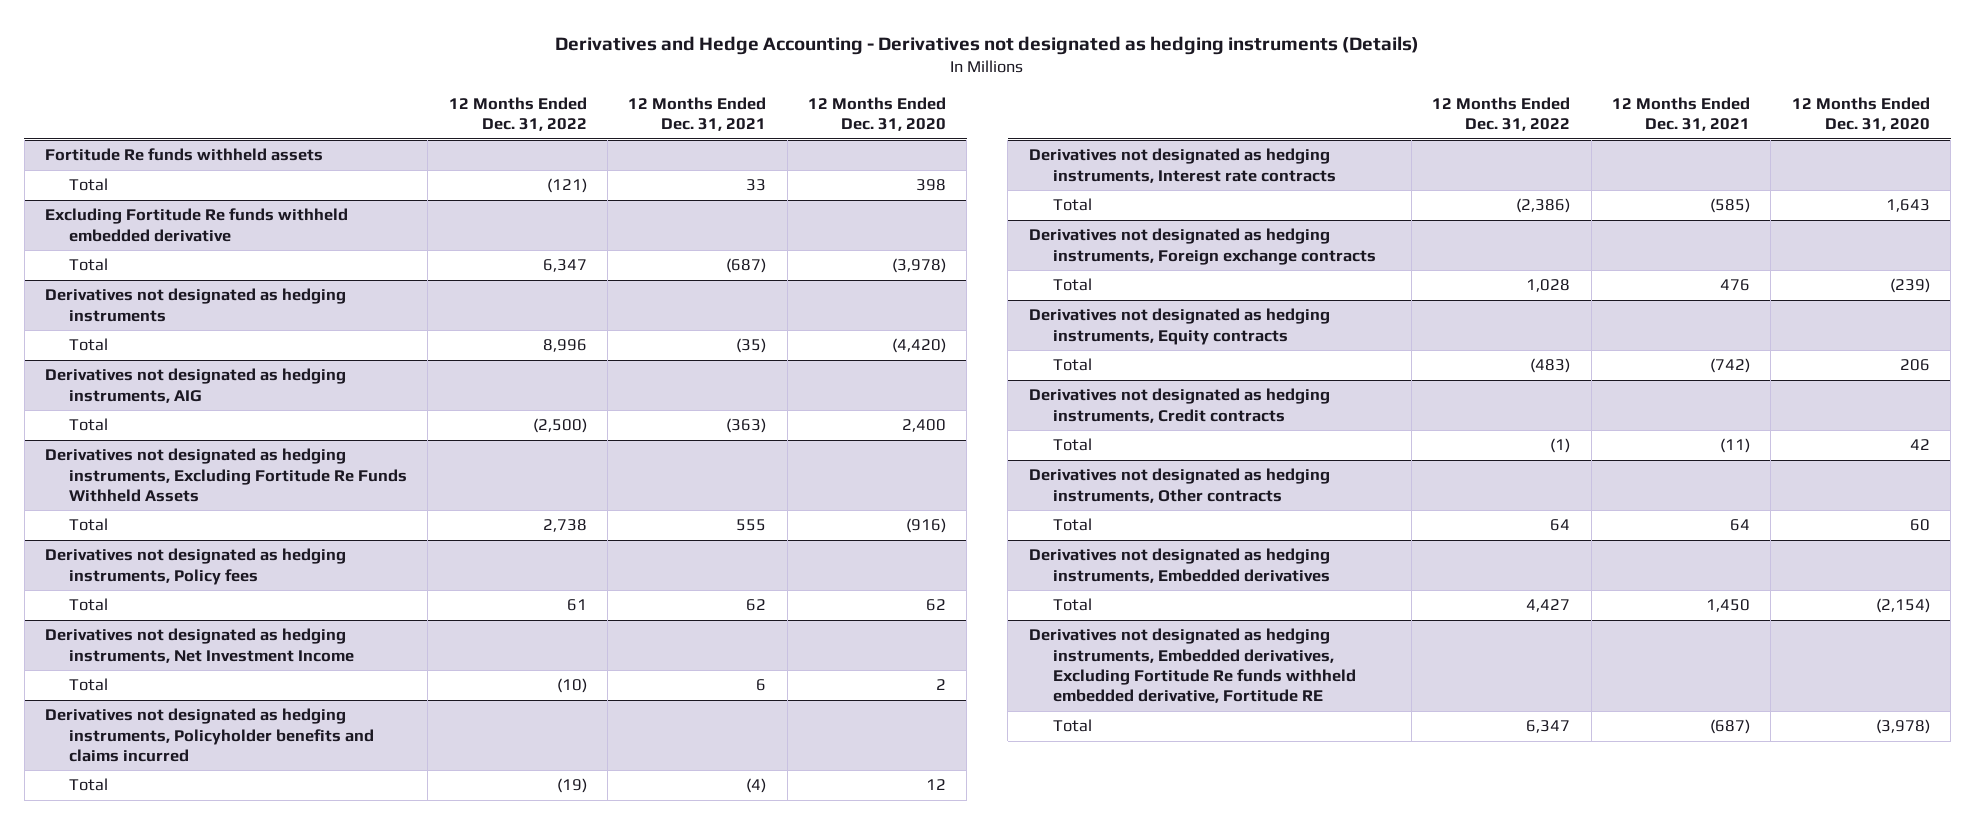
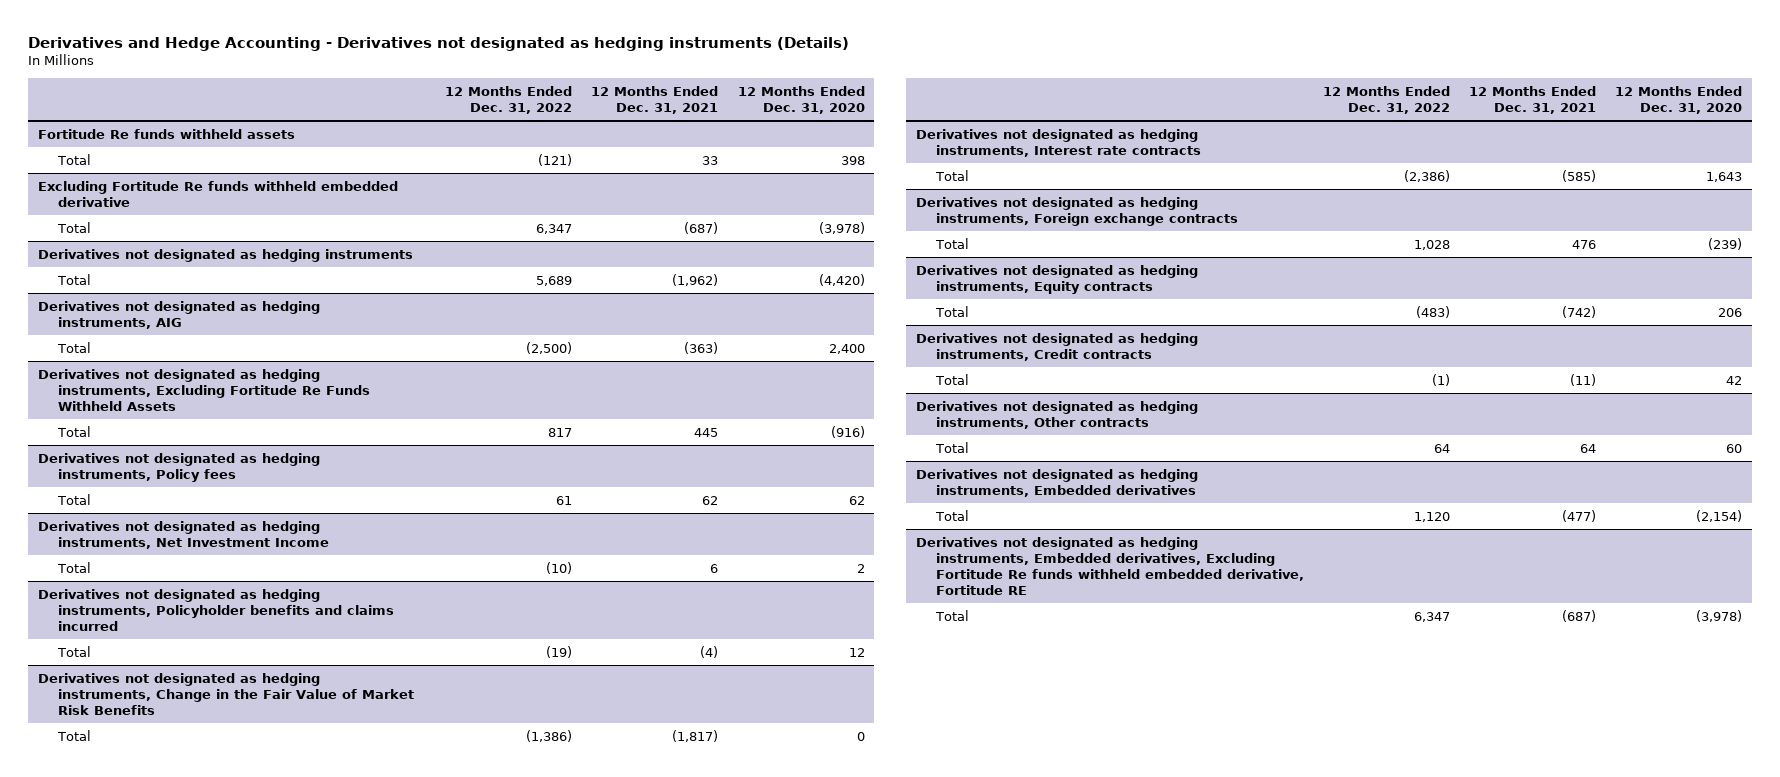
@ Derivatives not designated as hedging instruments
- Total | 8,996 | (35) | (4,420)
+ Total | 5,689 | (1,962) | (4,420)
@ Derivatives not designated as hedging instruments, Excluding Fortitude Re Funds Withheld Assets
- Total | 2,738 | 555 | (916)
+ Total | 817 | 445 | (916)
+ Derivatives not designated as hedging instruments, Change in the Fair Value of Market Risk Benefits
+ Total | (1,386) | (1,817) | 0
@ Derivatives not designated as hedging instruments, Embedded derivatives
- Total | 4,427 | 1,450 | (2,154)
+ Total | 1,120 | (477) | (2,154)

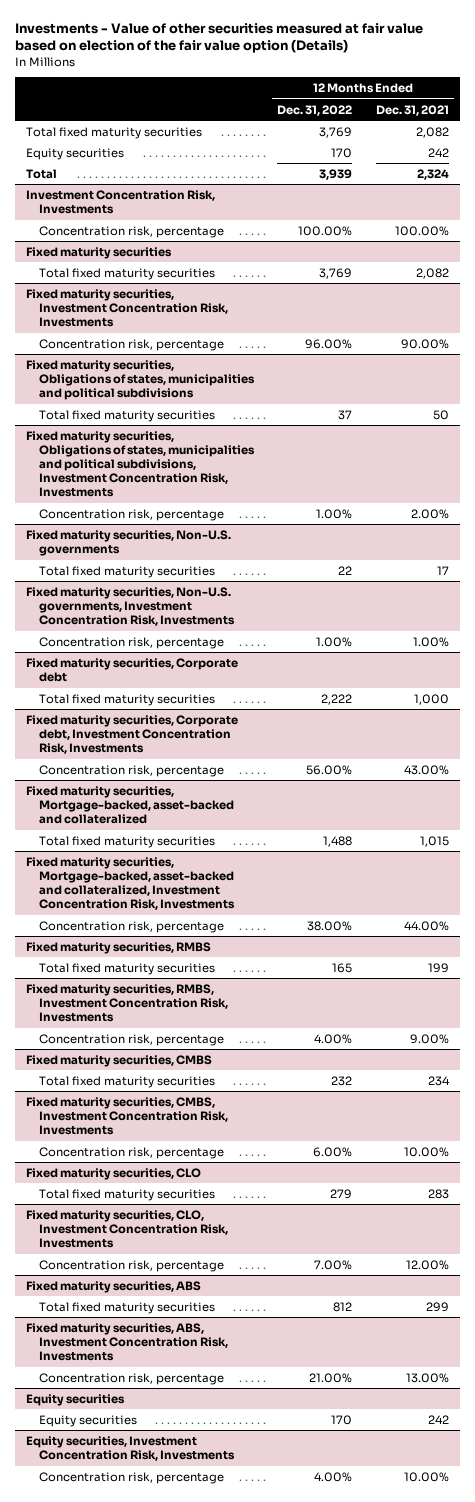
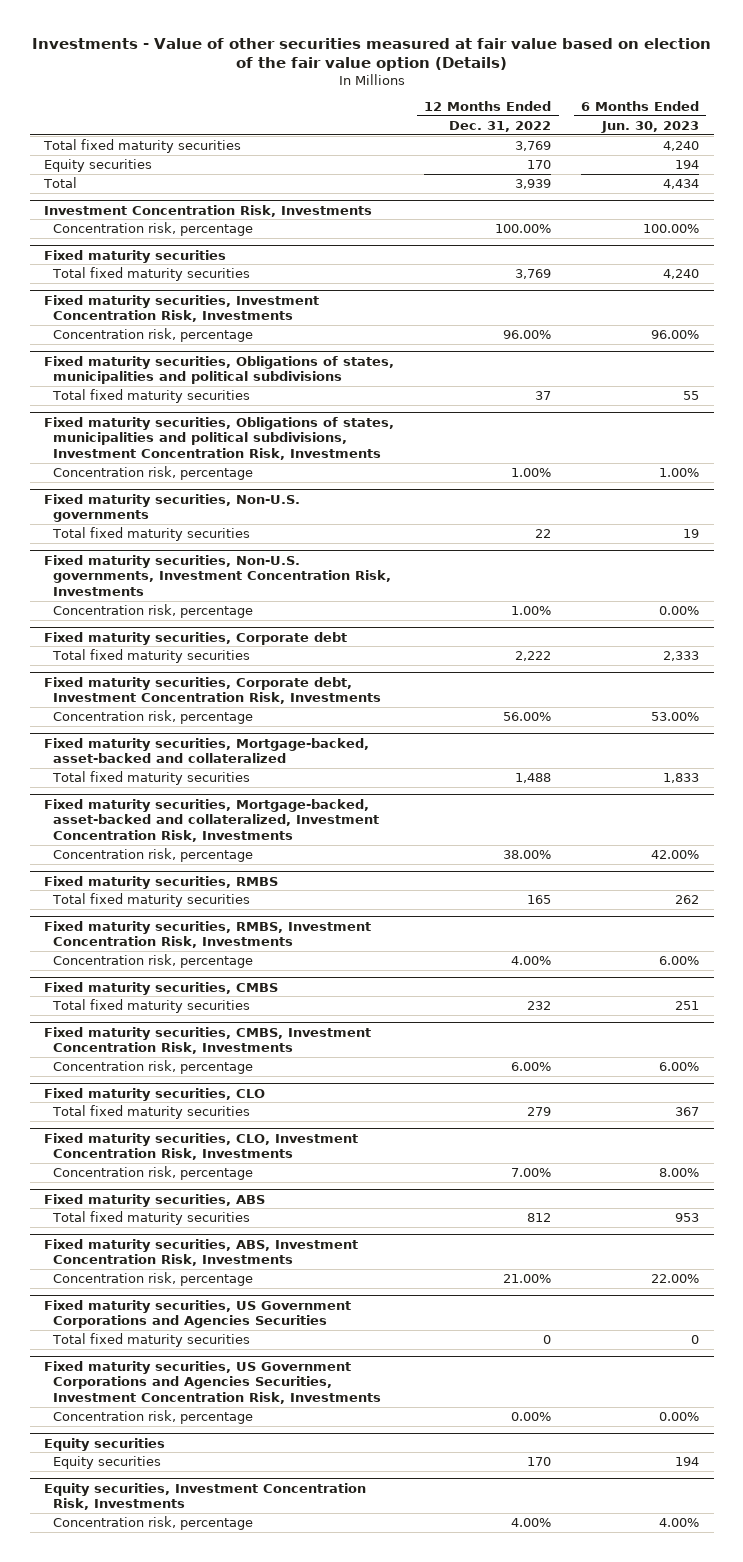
- | 12 Months Ended Dec. 31, 2022 | 12 Months Ended Dec. 31, 2021
+ | 12 Months Ended Dec. 31, 2022 | 6 Months Ended Jun. 30, 2023
+ Fixed maturity securities, US Government Corporations and Agencies Securities
+ Total fixed maturity securities | 0 | 0
+ Fixed maturity securities, US Government Corporations and Agencies Securities, Investment Concentration Risk, Investments
+ Concentration risk, percentage | 0.00% | 0.00%

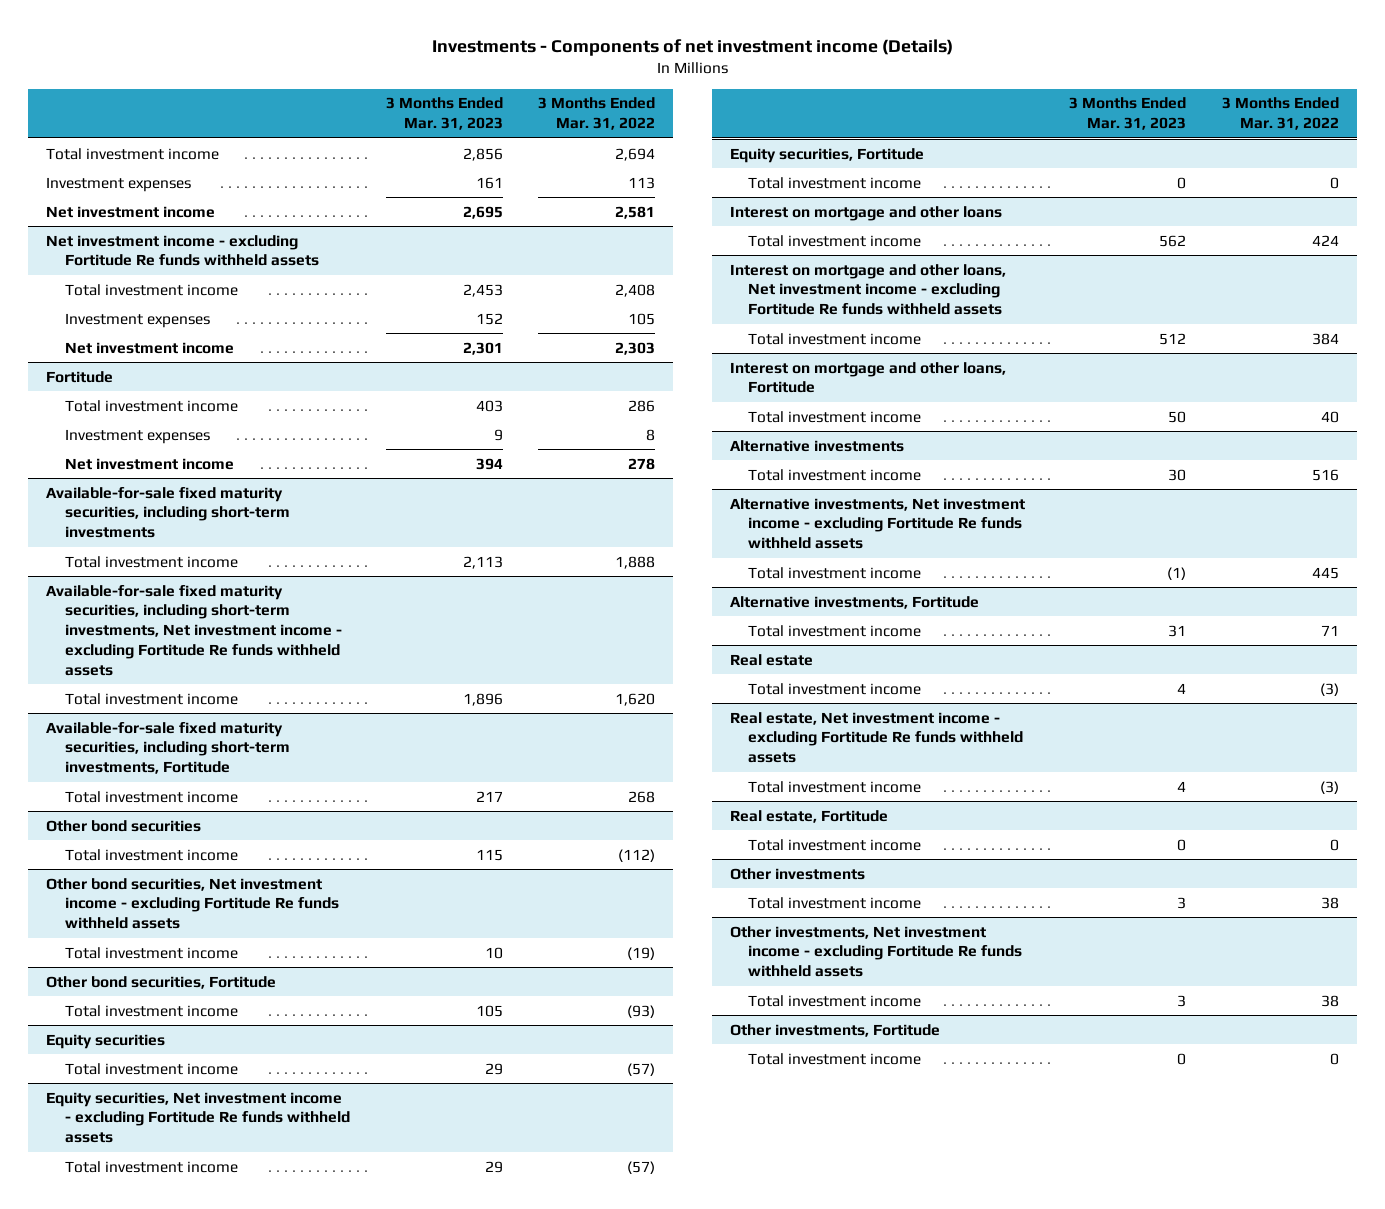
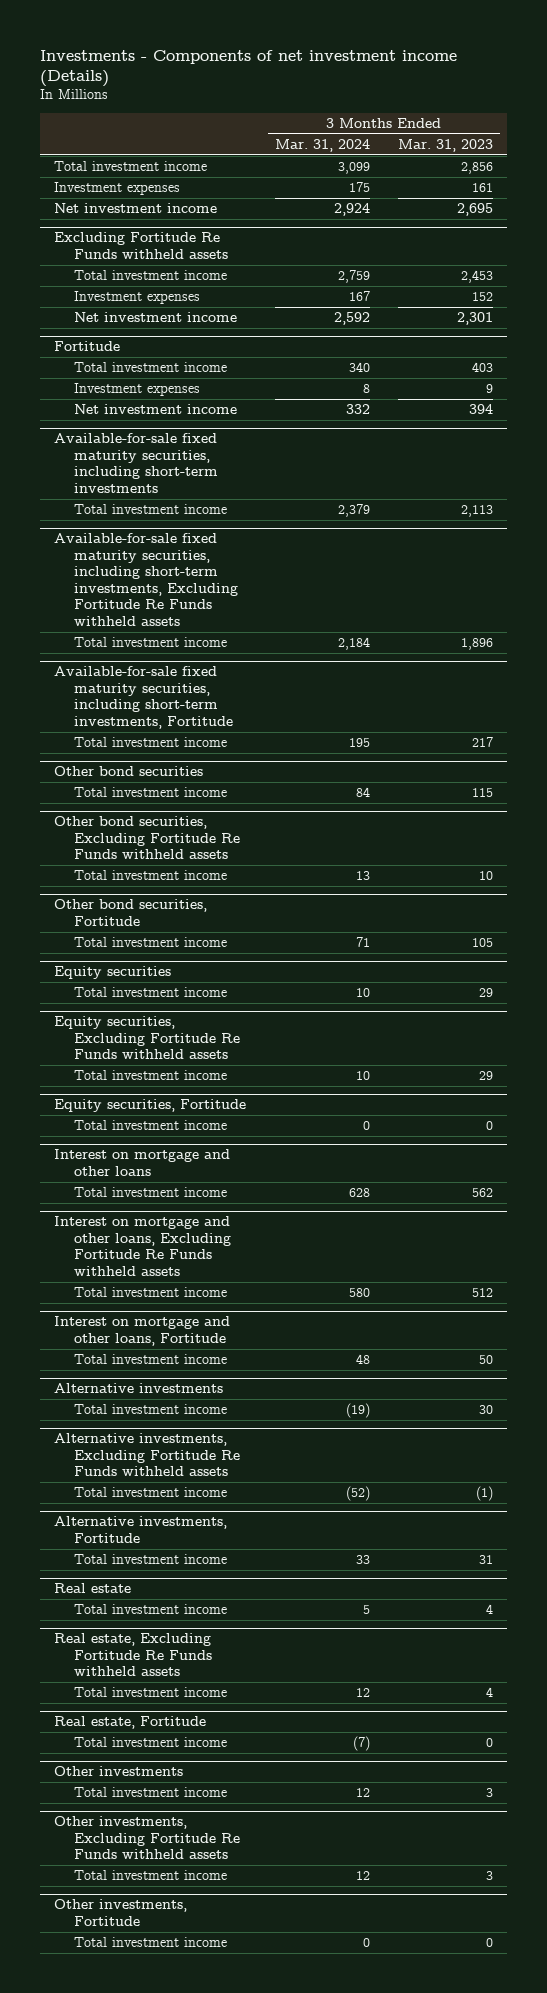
- | 3 Months Ended Mar. 31, 2023 | 3 Months Ended Mar. 31, 2022
+ | 3 Months Ended Mar. 31, 2024 | 3 Months Ended Mar. 31, 2023
- Net investment income - excluding Fortitude Re funds withheld assets
+ Excluding Fortitude Re Funds withheld assets
- Available-for-sale fixed maturity securities, including short-term investments, Net investment income - excluding Fortitude Re funds withheld assets
+ Available-for-sale fixed maturity securities, including short-term investments, Excluding Fortitude Re Funds withheld assets
- Other bond securities, Net investment income - excluding Fortitude Re funds withheld assets
+ Other bond securities, Excluding Fortitude Re Funds withheld assets
- Equity securities, Net investment income - excluding Fortitude Re funds withheld assets
+ Equity securities, Excluding Fortitude Re Funds withheld assets
- Interest on mortgage and other loans, Net investment income - excluding Fortitude Re funds withheld assets
+ Interest on mortgage and other loans, Excluding Fortitude Re Funds withheld assets
- Alternative investments, Net investment income - excluding Fortitude Re funds withheld assets
+ Alternative investments, Excluding Fortitude Re Funds withheld assets
- Real estate, Net investment income - excluding Fortitude Re funds withheld assets
+ Real estate, Excluding Fortitude Re Funds withheld assets
- Other investments, Net investment income - excluding Fortitude Re funds withheld assets
+ Other investments, Excluding Fortitude Re Funds withheld assets

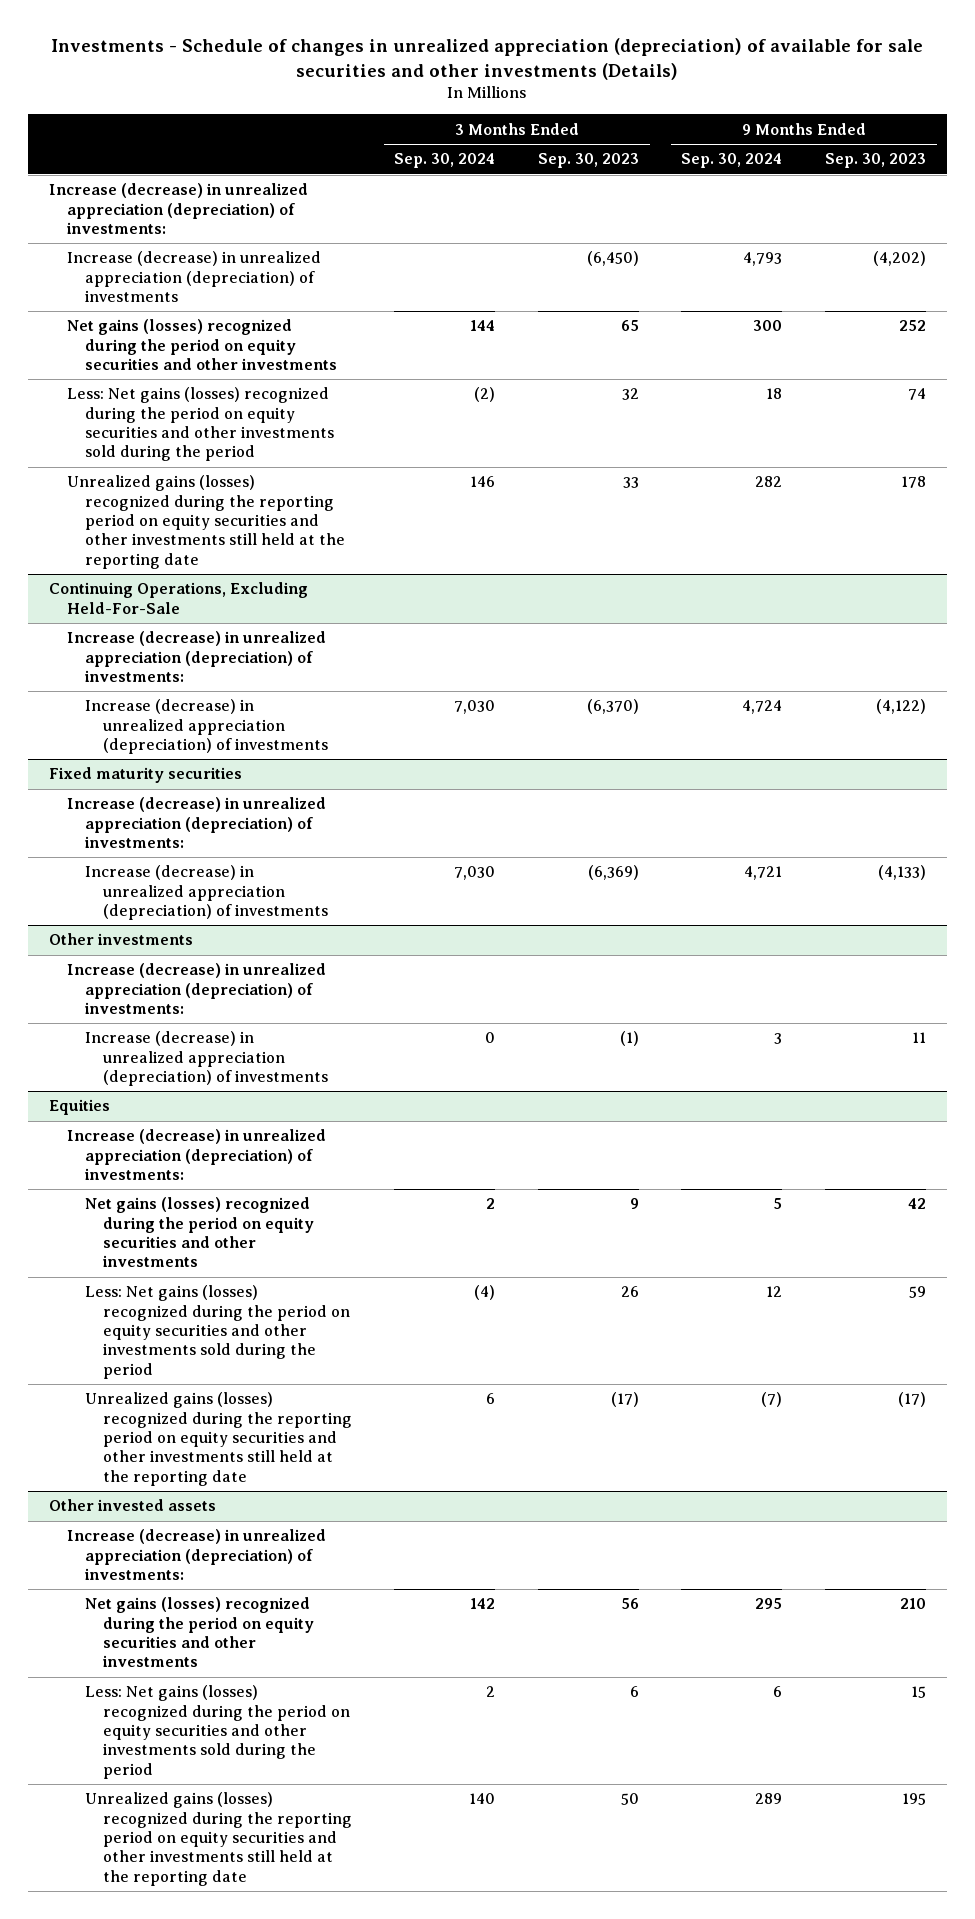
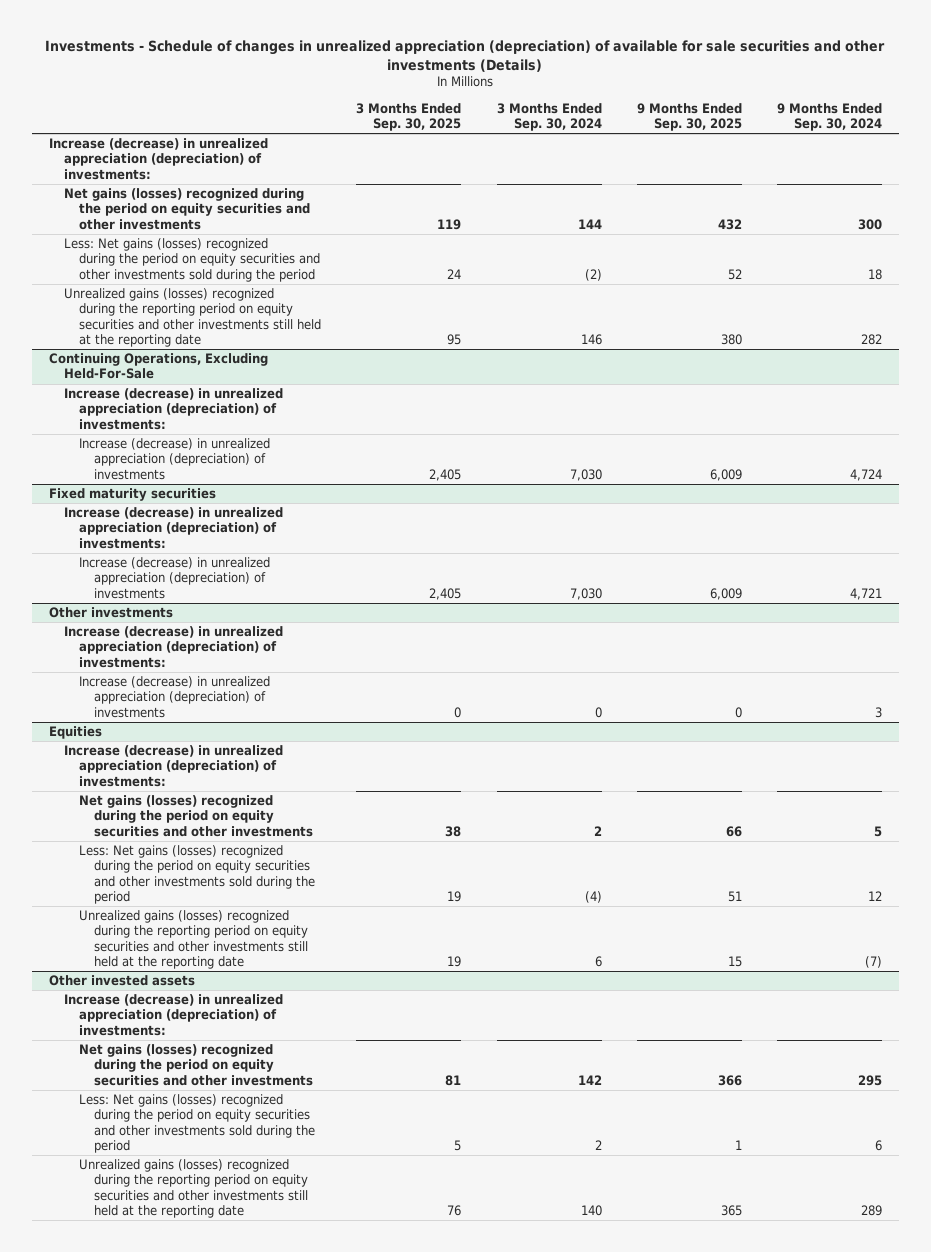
- | 3 Months Ended Sep. 30, 2024 | 3 Months Ended Sep. 30, 2023 | 9 Months Ended Sep. 30, 2024 | 9 Months Ended Sep. 30, 2023
+ | 3 Months Ended Sep. 30, 2025 | 3 Months Ended Sep. 30, 2024 | 9 Months Ended Sep. 30, 2025 | 9 Months Ended Sep. 30, 2024
- Increase (decrease) in unrealized appreciation (depreciation) of investments | | (6,450) | 4,793 | (4,202)

